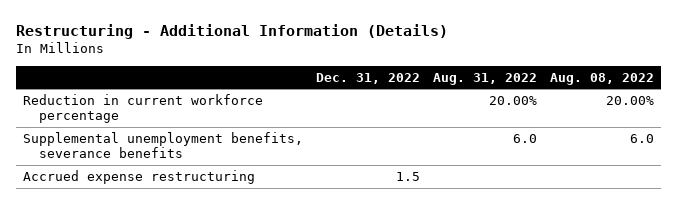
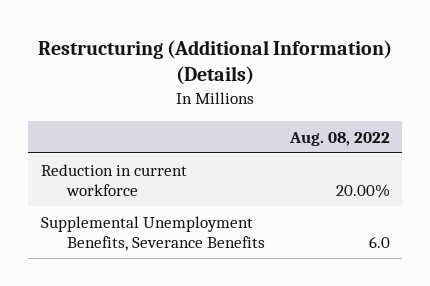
- Restructuring - Additional Information (Details)
+ Restructuring (Additional Information) (Details)
- | Dec. 31, 2022 | Aug. 31, 2022 | Aug. 08, 2022
+ | Aug. 08, 2022
- Reduction in current workforce percentage | | 20.00% | 20.00%
- Supplemental unemployment benefits, severance benefits | | 6.0 | 6.0
- Accrued expense restructuring | 1.5 | |
+ Reduction in current workforce | 20.00%
+ Supplemental Unemployment Benefits, Severance Benefits | 6.0

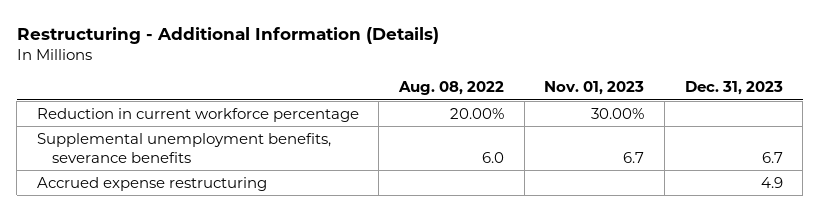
- Restructuring (Additional Information) (Details)
+ Restructuring - Additional Information (Details)
- | Aug. 08, 2022
+ | Aug. 08, 2022 | Nov. 01, 2023 | Dec. 31, 2023
- Reduction in current workforce | 20.00%
- Supplemental Unemployment Benefits, Severance Benefits | 6.0
+ Reduction in current workforce percentage | 20.00% | 30.00% |
+ Supplemental unemployment benefits, severance benefits | 6.0 | 6.7 | 6.7
+ Accrued expense restructuring | | | 4.9

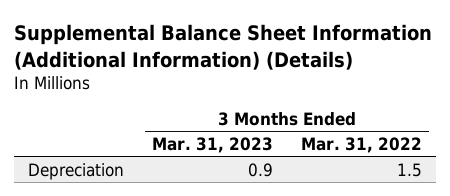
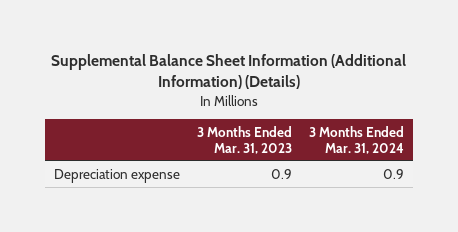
- | 3 Months Ended Mar. 31, 2023 | 3 Months Ended Mar. 31, 2022
+ | 3 Months Ended Mar. 31, 2023 | 3 Months Ended Mar. 31, 2024
- Depreciation | 0.9 | 1.5
+ Depreciation expense | 0.9 | 0.9

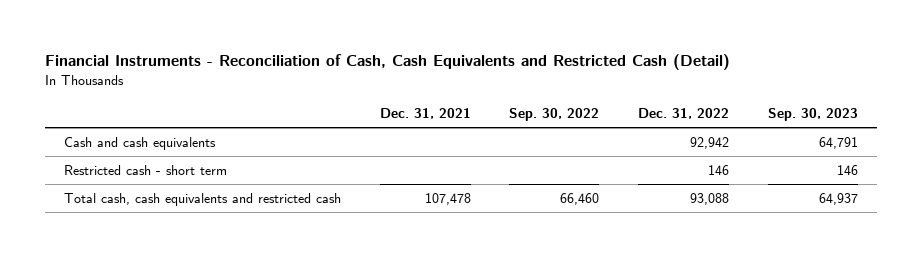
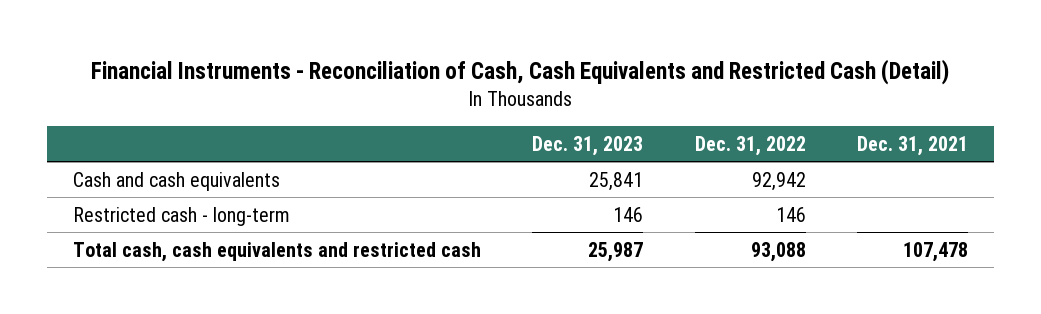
- | Dec. 31, 2021 | Sep. 30, 2022 | Dec. 31, 2022 | Sep. 30, 2023
+ | Dec. 31, 2023 | Dec. 31, 2022 | Dec. 31, 2021
- Restricted cash - short term | | | 146 | 146
+ Restricted cash - long-term | 146 | 146 |

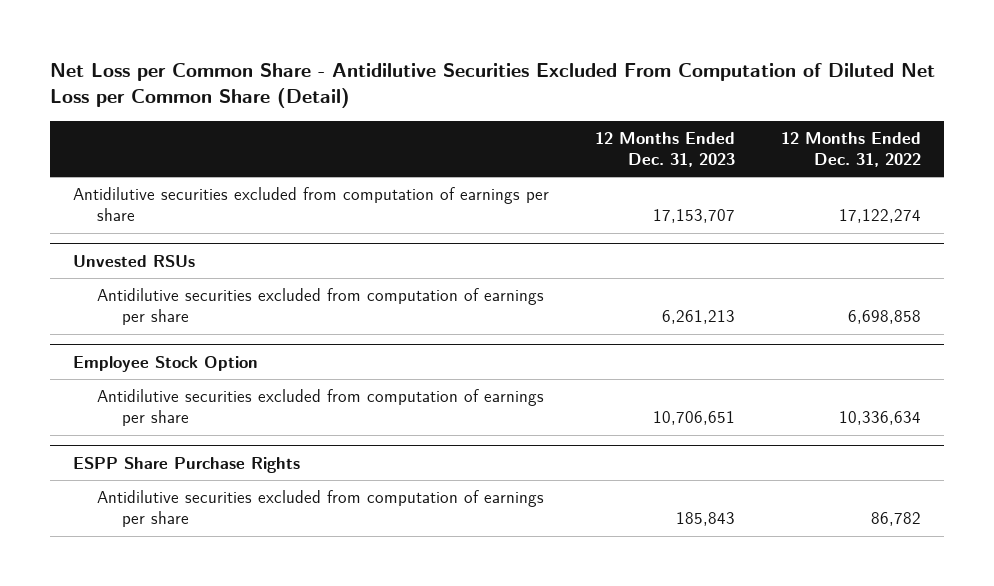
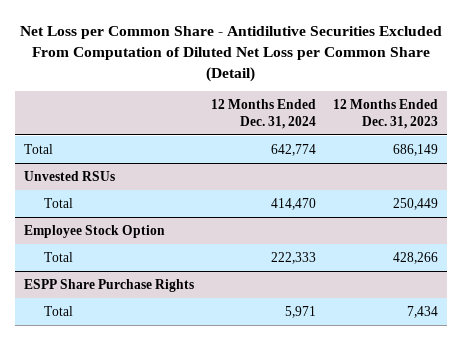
- | 12 Months Ended Dec. 31, 2023 | 12 Months Ended Dec. 31, 2022
+ | 12 Months Ended Dec. 31, 2024 | 12 Months Ended Dec. 31, 2023
- Antidilutive securities excluded from computation of earnings per share | 17,153,707 | 17,122,274
+ Total | 642,774 | 686,149
@ Unvested RSUs
- Antidilutive securities excluded from computation of earnings per share | 6,261,213 | 6,698,858
+ Total | 414,470 | 250,449
@ Employee Stock Option
- Antidilutive securities excluded from computation of earnings per share | 10,706,651 | 10,336,634
+ Total | 222,333 | 428,266
@ ESPP Share Purchase Rights
- Antidilutive securities excluded from computation of earnings per share | 185,843 | 86,782
+ Total | 5,971 | 7,434

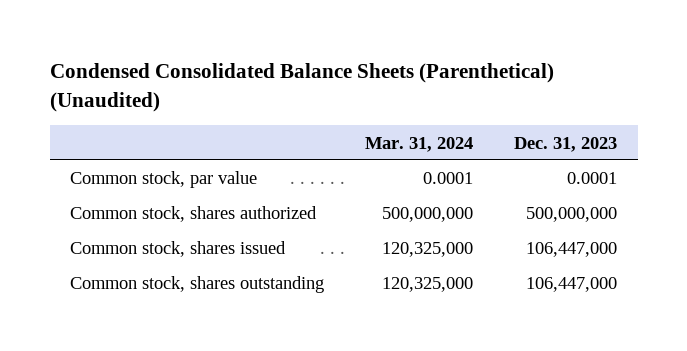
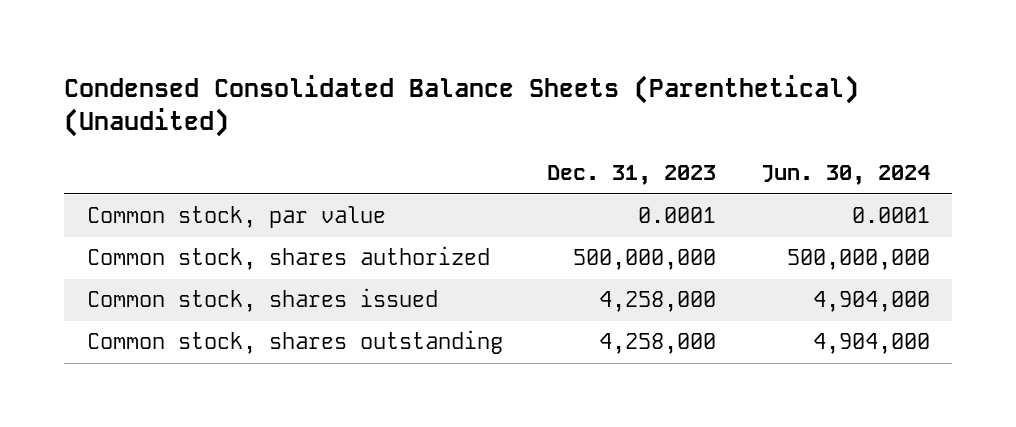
- | Mar. 31, 2024 | Dec. 31, 2023
+ | Dec. 31, 2023 | Jun. 30, 2024
- Common stock, shares issued | 120,325,000 | 106,447,000
- Common stock, shares outstanding | 120,325,000 | 106,447,000
+ Common stock, shares issued | 4,258,000 | 4,904,000
+ Common stock, shares outstanding | 4,258,000 | 4,904,000

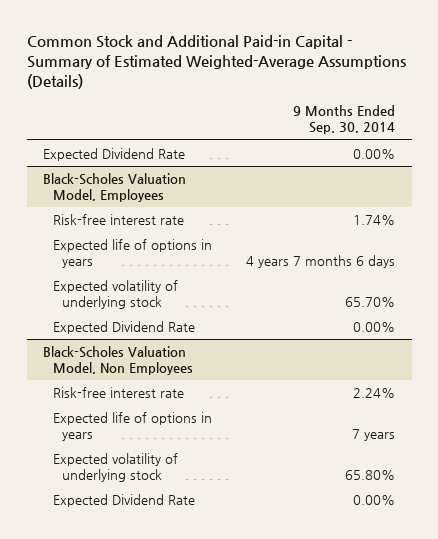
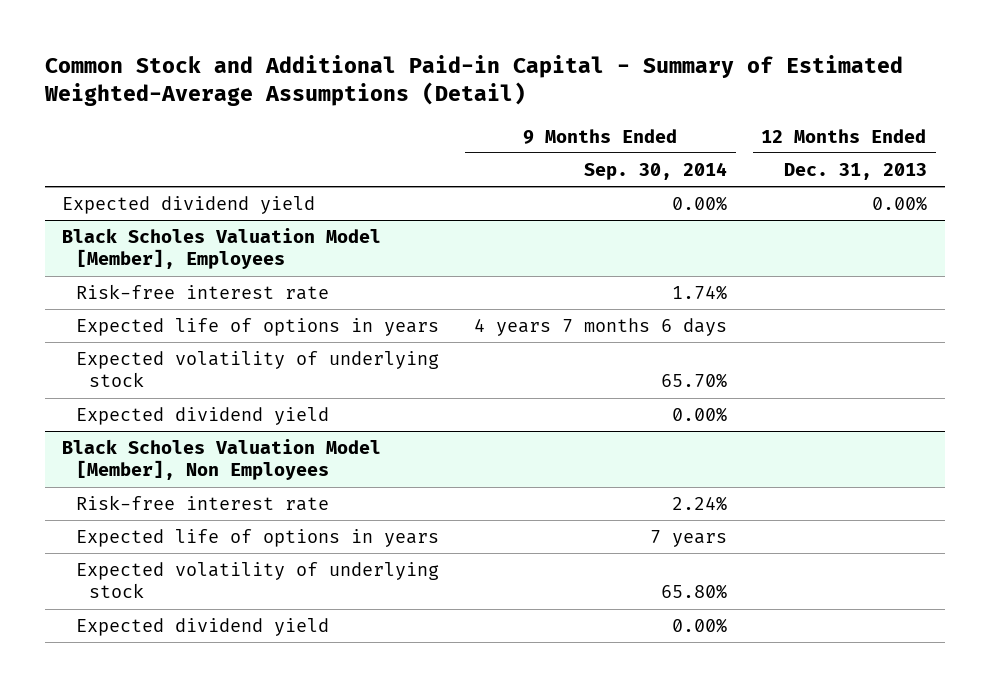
- Common Stock and Additional Paid-in Capital - Summary of Estimated Weighted-Average Assumptions (Details)
+ Common Stock and Additional Paid-in Capital - Summary of Estimated Weighted-Average Assumptions (Detail)
- | 9 Months Ended Sep. 30, 2014
+ | 9 Months Ended Sep. 30, 2014 | 12 Months Ended Dec. 31, 2013
- Expected Dividend Rate | 0.00%
- Black-Scholes Valuation Model, Employees
+ Expected dividend yield | 0.00% | 0.00%
+ Black Scholes Valuation Model [Member], Employees
- Expected Dividend Rate | 0.00%
- Black-Scholes Valuation Model, Non Employees
+ Expected dividend yield | 0.00% |
+ Black Scholes Valuation Model [Member], Non Employees
- Expected Dividend Rate | 0.00%
+ Expected dividend yield | 0.00% |

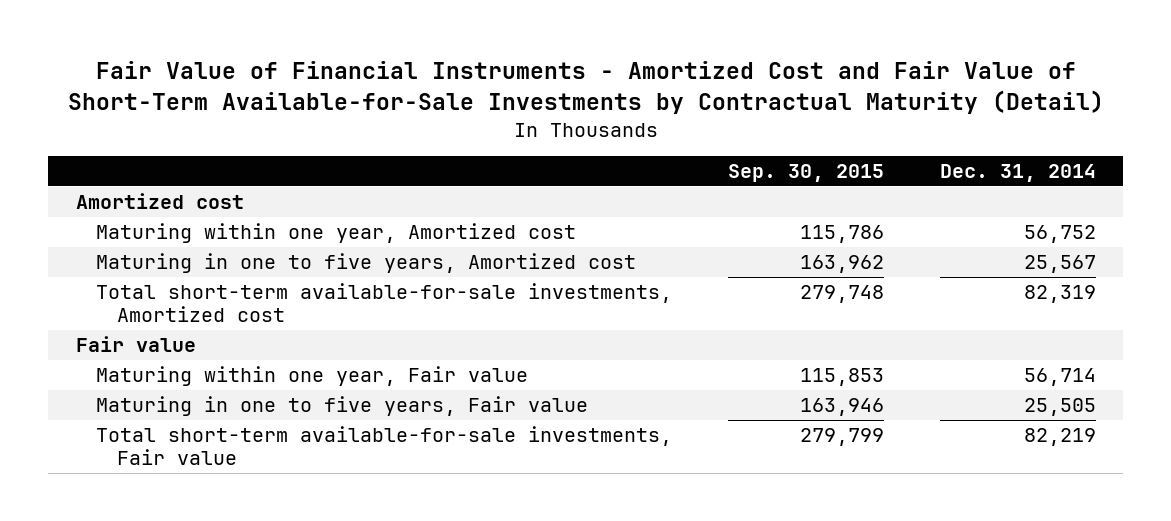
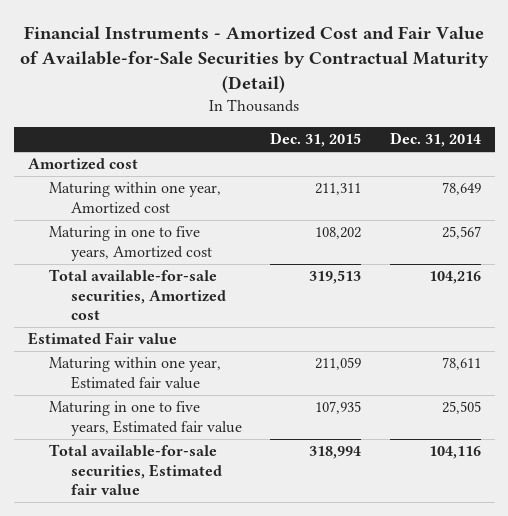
- Fair Value of Financial Instruments - Amortized Cost and Fair Value of Short-Term Available-for-Sale Investments by Contractual Maturity (Detail)
+ Financial Instruments - Amortized Cost and Fair Value of Available-for-Sale Securities by Contractual Maturity (Detail)
- | Sep. 30, 2015 | Dec. 31, 2014
+ | Dec. 31, 2015 | Dec. 31, 2014
- Maturing within one year, Amortized cost | 115,786 | 56,752
+ Maturing within one year, Amortized cost | 211,311 | 78,649
- Total short-term available-for-sale investments, Amortized cost | 279,748 | 82,319
- Fair value
- Maturing within one year, Fair value | 115,853 | 56,714
- Maturing in one to five years, Fair value | 163,946 | 25,505
- Total short-term available-for-sale investments, Fair value | 279,799 | 82,219
+ Total available-for-sale securities, Amortized cost | 319,513 | 104,216
+ Estimated Fair value
+ Maturing within one year, Estimated fair value | 211,059 | 78,611
+ Maturing in one to five years, Estimated fair value | 107,935 | 25,505
+ Total available-for-sale securities, Estimated fair value | 318,994 | 104,116

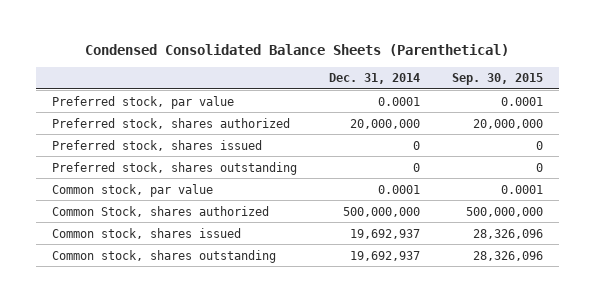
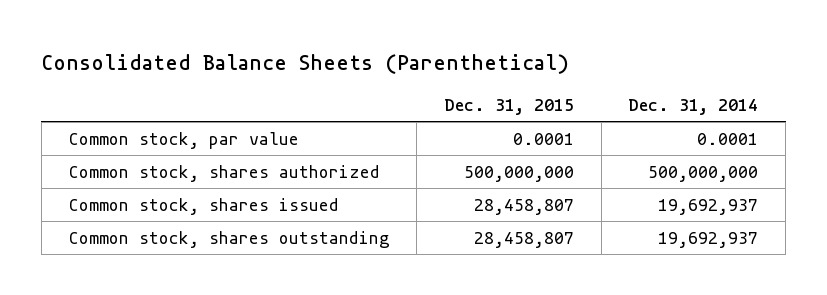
- Condensed Consolidated Balance Sheets (Parenthetical)
+ Consolidated Balance Sheets (Parenthetical)
- | Dec. 31, 2014 | Sep. 30, 2015
+ | Dec. 31, 2015 | Dec. 31, 2014
- Preferred stock, par value | 0.0001 | 0.0001
- Preferred stock, shares authorized | 20,000,000 | 20,000,000
- Preferred stock, shares issued | 0 | 0
- Preferred stock, shares outstanding | 0 | 0
- Common Stock, shares authorized | 500,000,000 | 500,000,000
+ Common stock, shares authorized | 500,000,000 | 500,000,000

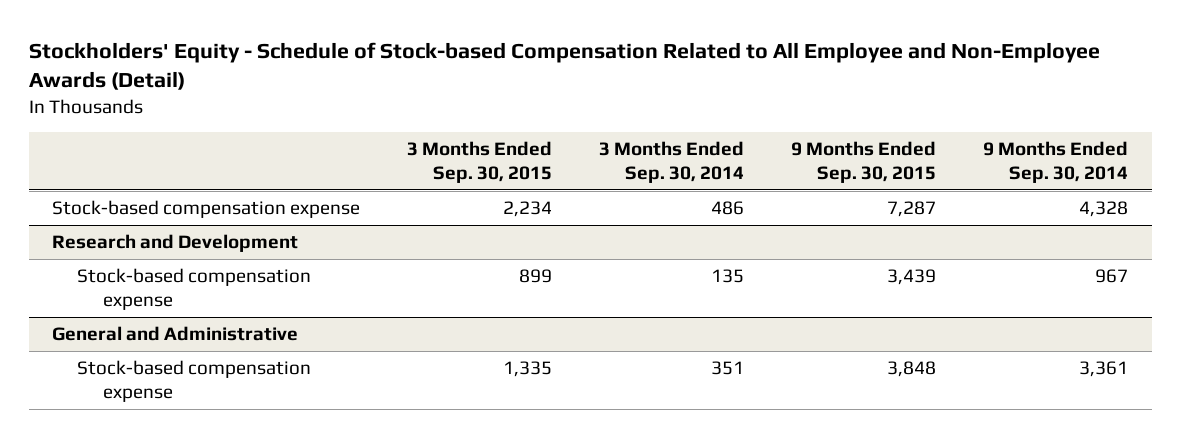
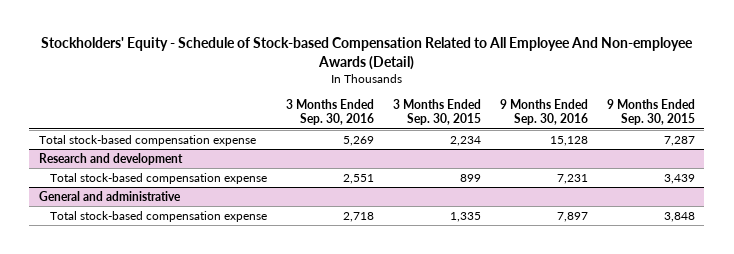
- Stockholders' Equity - Schedule of Stock-based Compensation Related to All Employee and Non-Employee Awards (Detail)
+ Stockholders' Equity - Schedule of Stock-based Compensation Related to All Employee And Non-employee Awards (Detail)
- | 3 Months Ended Sep. 30, 2015 | 3 Months Ended Sep. 30, 2014 | 9 Months Ended Sep. 30, 2015 | 9 Months Ended Sep. 30, 2014
+ | 3 Months Ended Sep. 30, 2016 | 3 Months Ended Sep. 30, 2015 | 9 Months Ended Sep. 30, 2016 | 9 Months Ended Sep. 30, 2015
- Stock-based compensation expense | 2,234 | 486 | 7,287 | 4,328
- Research and Development
- Stock-based compensation expense | 899 | 135 | 3,439 | 967
- General and Administrative
- Stock-based compensation expense | 1,335 | 351 | 3,848 | 3,361
+ Total stock-based compensation expense | 5,269 | 2,234 | 15,128 | 7,287
+ Research and development
+ Total stock-based compensation expense | 2,551 | 899 | 7,231 | 3,439
+ General and administrative
+ Total stock-based compensation expense | 2,718 | 1,335 | 7,897 | 3,848

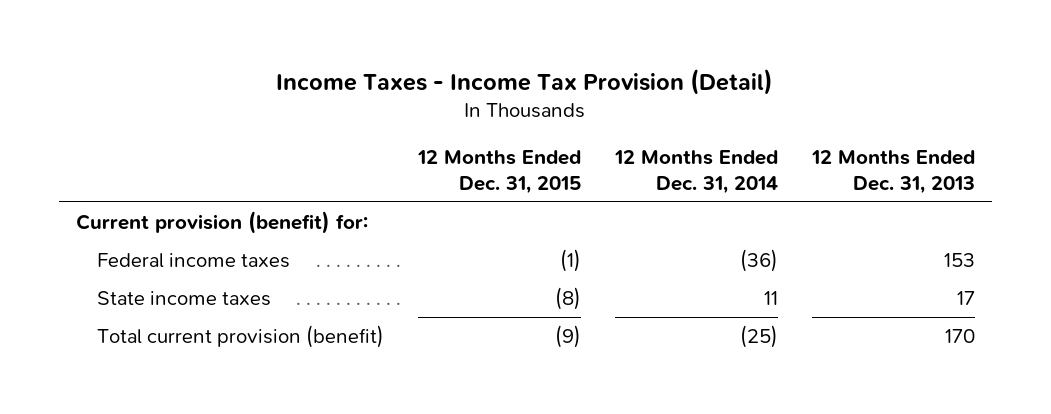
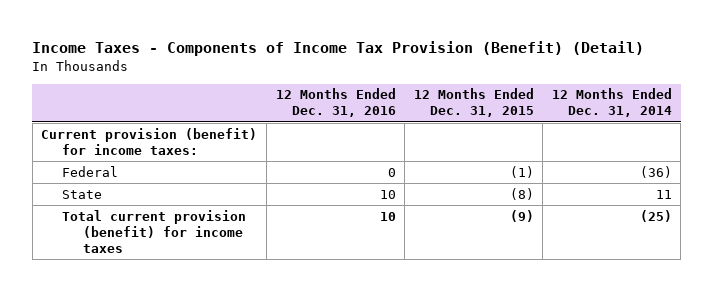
- Income Taxes - Income Tax Provision (Detail)
+ Income Taxes - Components of Income Tax Provision (Benefit) (Detail)
- | 12 Months Ended Dec. 31, 2015 | 12 Months Ended Dec. 31, 2014 | 12 Months Ended Dec. 31, 2013
+ | 12 Months Ended Dec. 31, 2016 | 12 Months Ended Dec. 31, 2015 | 12 Months Ended Dec. 31, 2014
- Current provision (benefit) for:
- Federal income taxes | (1) | (36) | 153
- State income taxes | (8) | 11 | 17
- Total current provision (benefit) | (9) | (25) | 170
+ Current provision (benefit) for income taxes:
+ Federal | 0 | (1) | (36)
+ State | 10 | (8) | 11
+ Total current provision (benefit) for income taxes | 10 | (9) | (25)

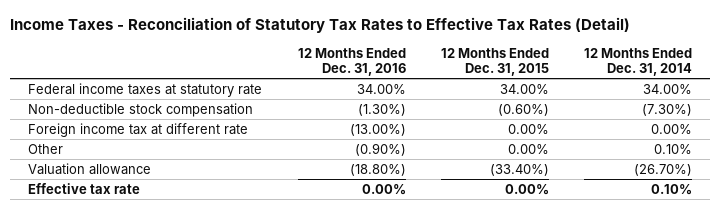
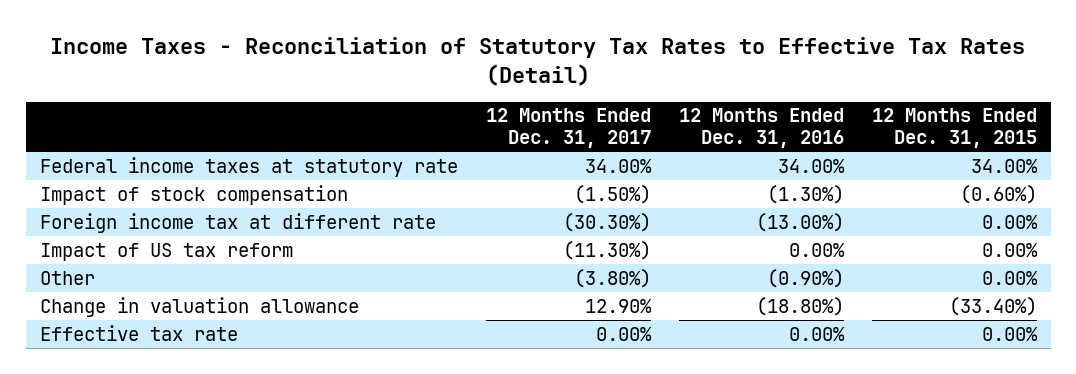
- | 12 Months Ended Dec. 31, 2016 | 12 Months Ended Dec. 31, 2015 | 12 Months Ended Dec. 31, 2014
+ | 12 Months Ended Dec. 31, 2017 | 12 Months Ended Dec. 31, 2016 | 12 Months Ended Dec. 31, 2015
- Non-deductible stock compensation | (1.30%) | (0.60%) | (7.30%)
+ Impact of stock compensation | (1.50%) | (1.30%) | (0.60%)
+ Impact of US tax reform | (11.30%) | 0.00% | 0.00%
- Valuation allowance | (18.80%) | (33.40%) | (26.70%)
+ Change in valuation allowance | 12.90% | (18.80%) | (33.40%)

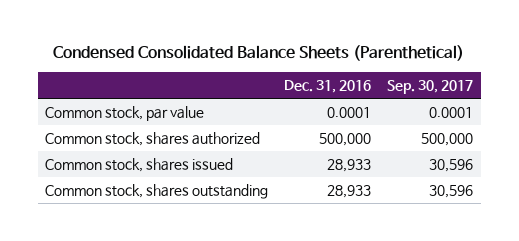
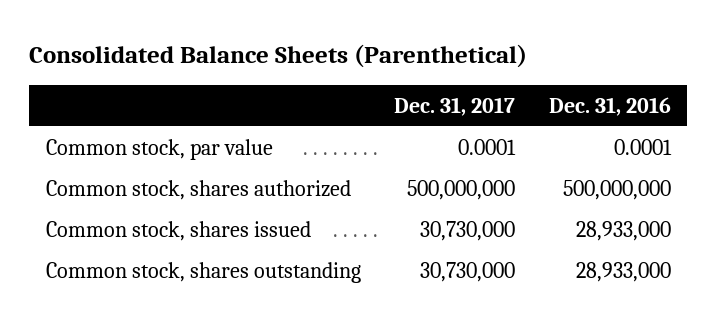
- Condensed Consolidated Balance Sheets (Parenthetical)
+ Consolidated Balance Sheets (Parenthetical)
- | Dec. 31, 2016 | Sep. 30, 2017
+ | Dec. 31, 2017 | Dec. 31, 2016
- Common stock, shares authorized | 500,000 | 500,000
- Common stock, shares issued | 28,933 | 30,596
- Common stock, shares outstanding | 28,933 | 30,596
+ Common stock, shares authorized | 500,000,000 | 500,000,000
+ Common stock, shares issued | 30,730,000 | 28,933,000
+ Common stock, shares outstanding | 30,730,000 | 28,933,000

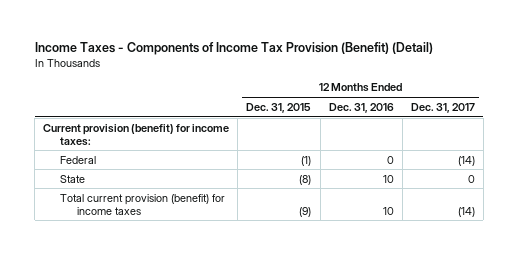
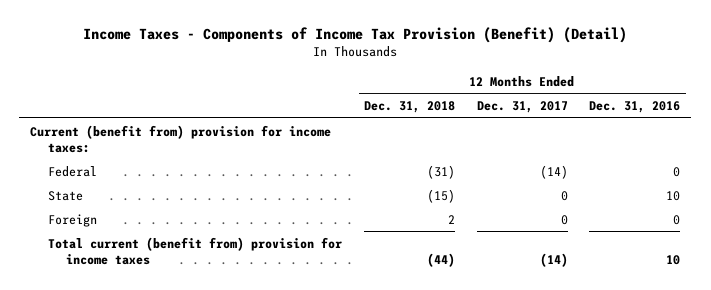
- | 12 Months Ended Dec. 31, 2015 | 12 Months Ended Dec. 31, 2016 | 12 Months Ended Dec. 31, 2017
+ | 12 Months Ended Dec. 31, 2018 | 12 Months Ended Dec. 31, 2017 | 12 Months Ended Dec. 31, 2016
- Current provision (benefit) for income taxes:
+ Current (benefit from) provision for income taxes:
- Total current provision (benefit) for income taxes | (9) | 10 | (14)
+ Foreign | 2 | 0 | 0
+ Total current (benefit from) provision for income taxes | (44) | (14) | 10

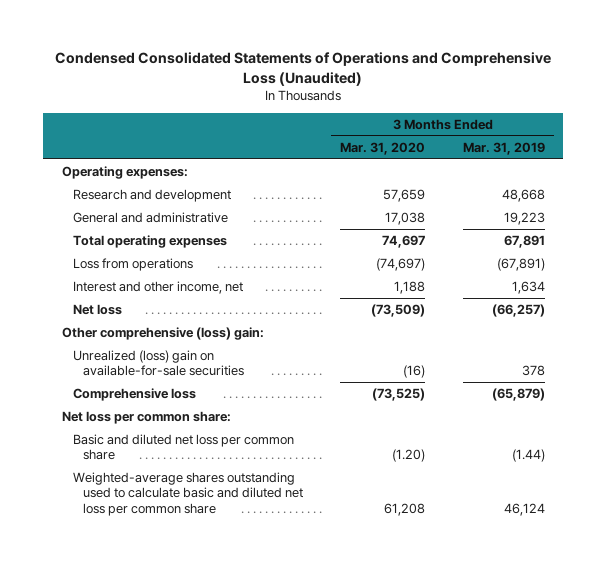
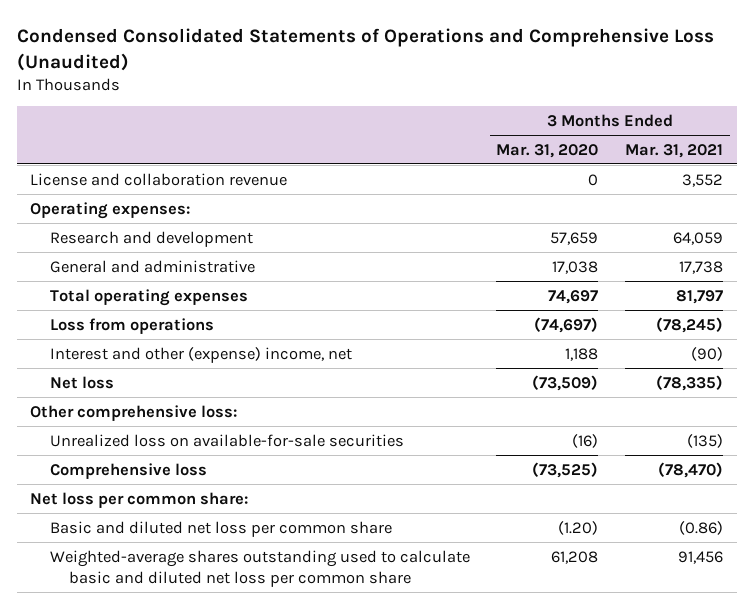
- | 3 Months Ended Mar. 31, 2020 | 3 Months Ended Mar. 31, 2019
+ | 3 Months Ended Mar. 31, 2020 | 3 Months Ended Mar. 31, 2021
+ License and collaboration revenue | 0 | 3,552
- Interest and other income, net | 1,188 | 1,634
+ Interest and other (expense) income, net | 1,188 | (90)
- Other comprehensive (loss) gain:
- Unrealized (loss) gain on available-for-sale securities | (16) | 378
+ Other comprehensive loss:
+ Unrealized loss on available-for-sale securities | (16) | (135)

